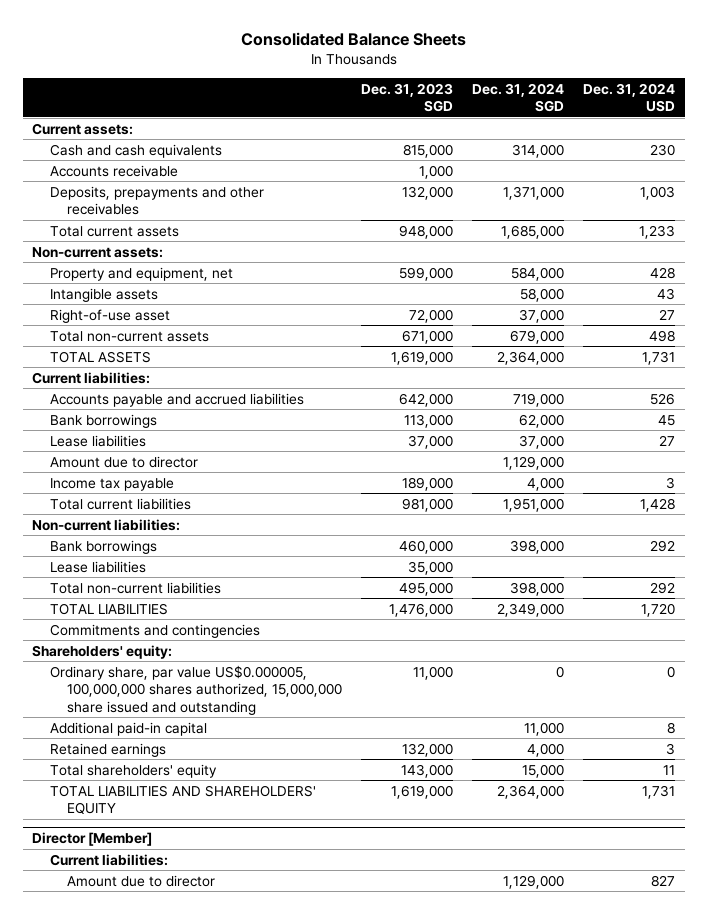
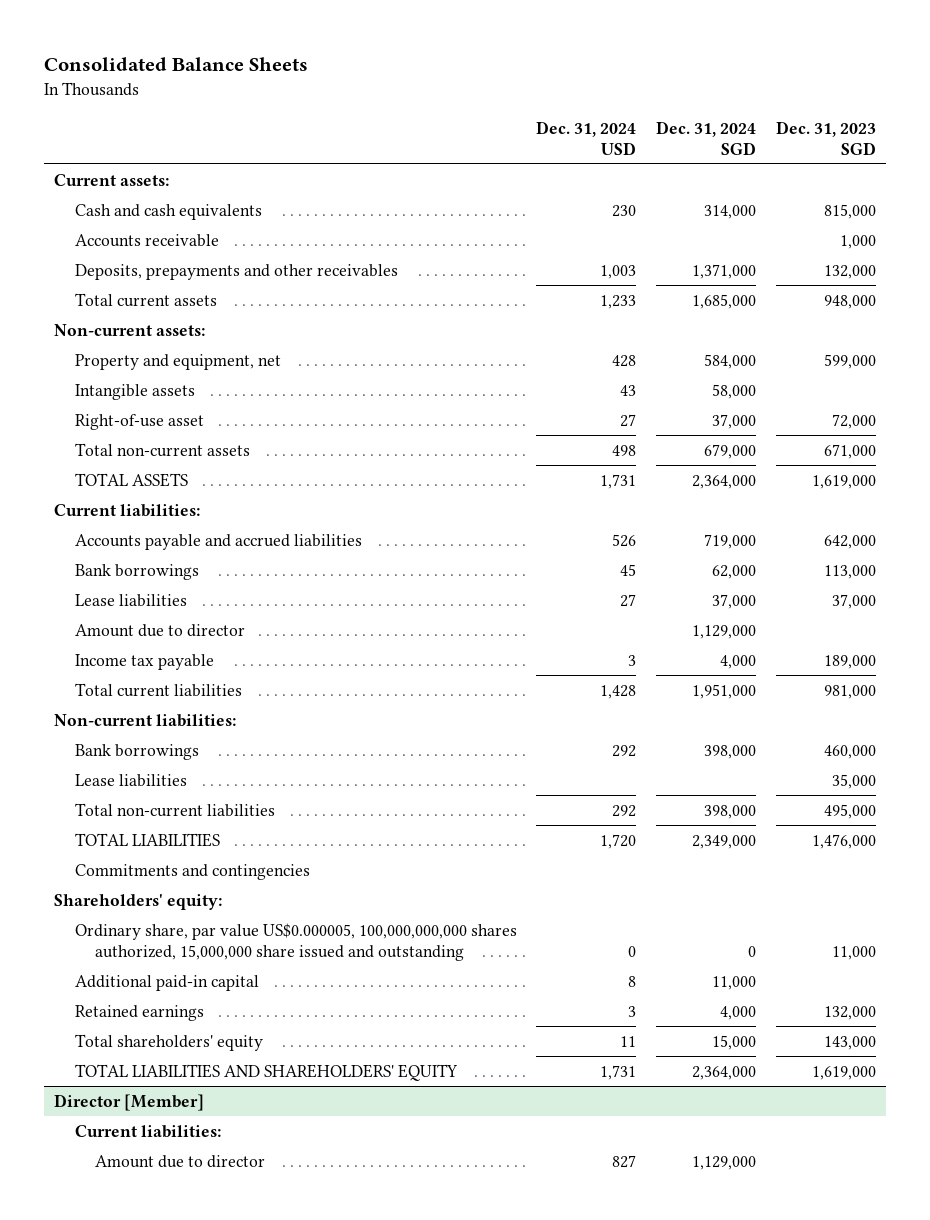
- | Dec. 31, 2023 SGD | Dec. 31, 2024 SGD | Dec. 31, 2024 USD
+ | Dec. 31, 2024 USD | Dec. 31, 2024 SGD | Dec. 31, 2023 SGD
- Ordinary share, par value US$0.000005, 100,000,000 shares authorized, 15,000,000 share issued and outstanding | 11,000 | 0 | 0
+ Ordinary share, par value US$0.000005, 100,000,000,000 shares authorized, 15,000,000 share issued and outstanding | 0 | 0 | 11,000

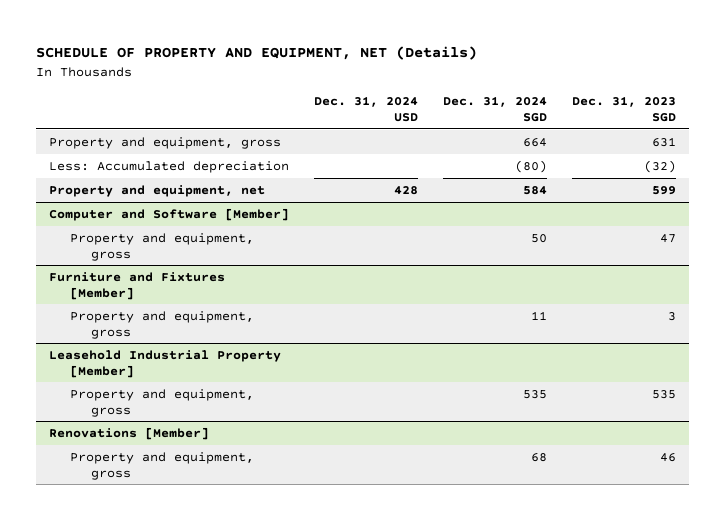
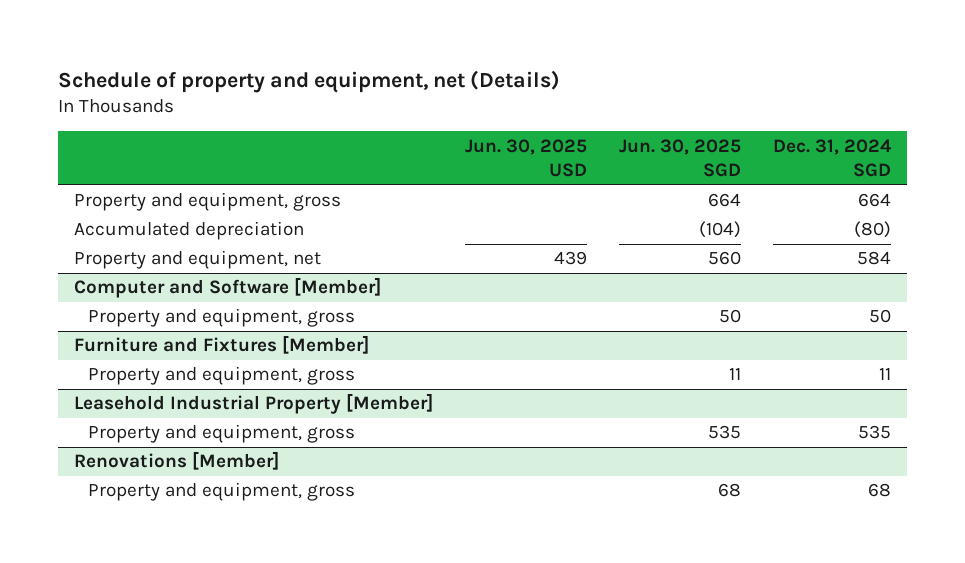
- SCHEDULE OF PROPERTY AND EQUIPMENT, NET (Details)
+ Schedule of property and equipment, net (Details)
- | Dec. 31, 2024 USD | Dec. 31, 2024 SGD | Dec. 31, 2023 SGD
+ | Jun. 30, 2025 USD | Jun. 30, 2025 SGD | Dec. 31, 2024 SGD
- Less: Accumulated depreciation | | (80) | (32)
+ Accumulated depreciation | | (104) | (80)

